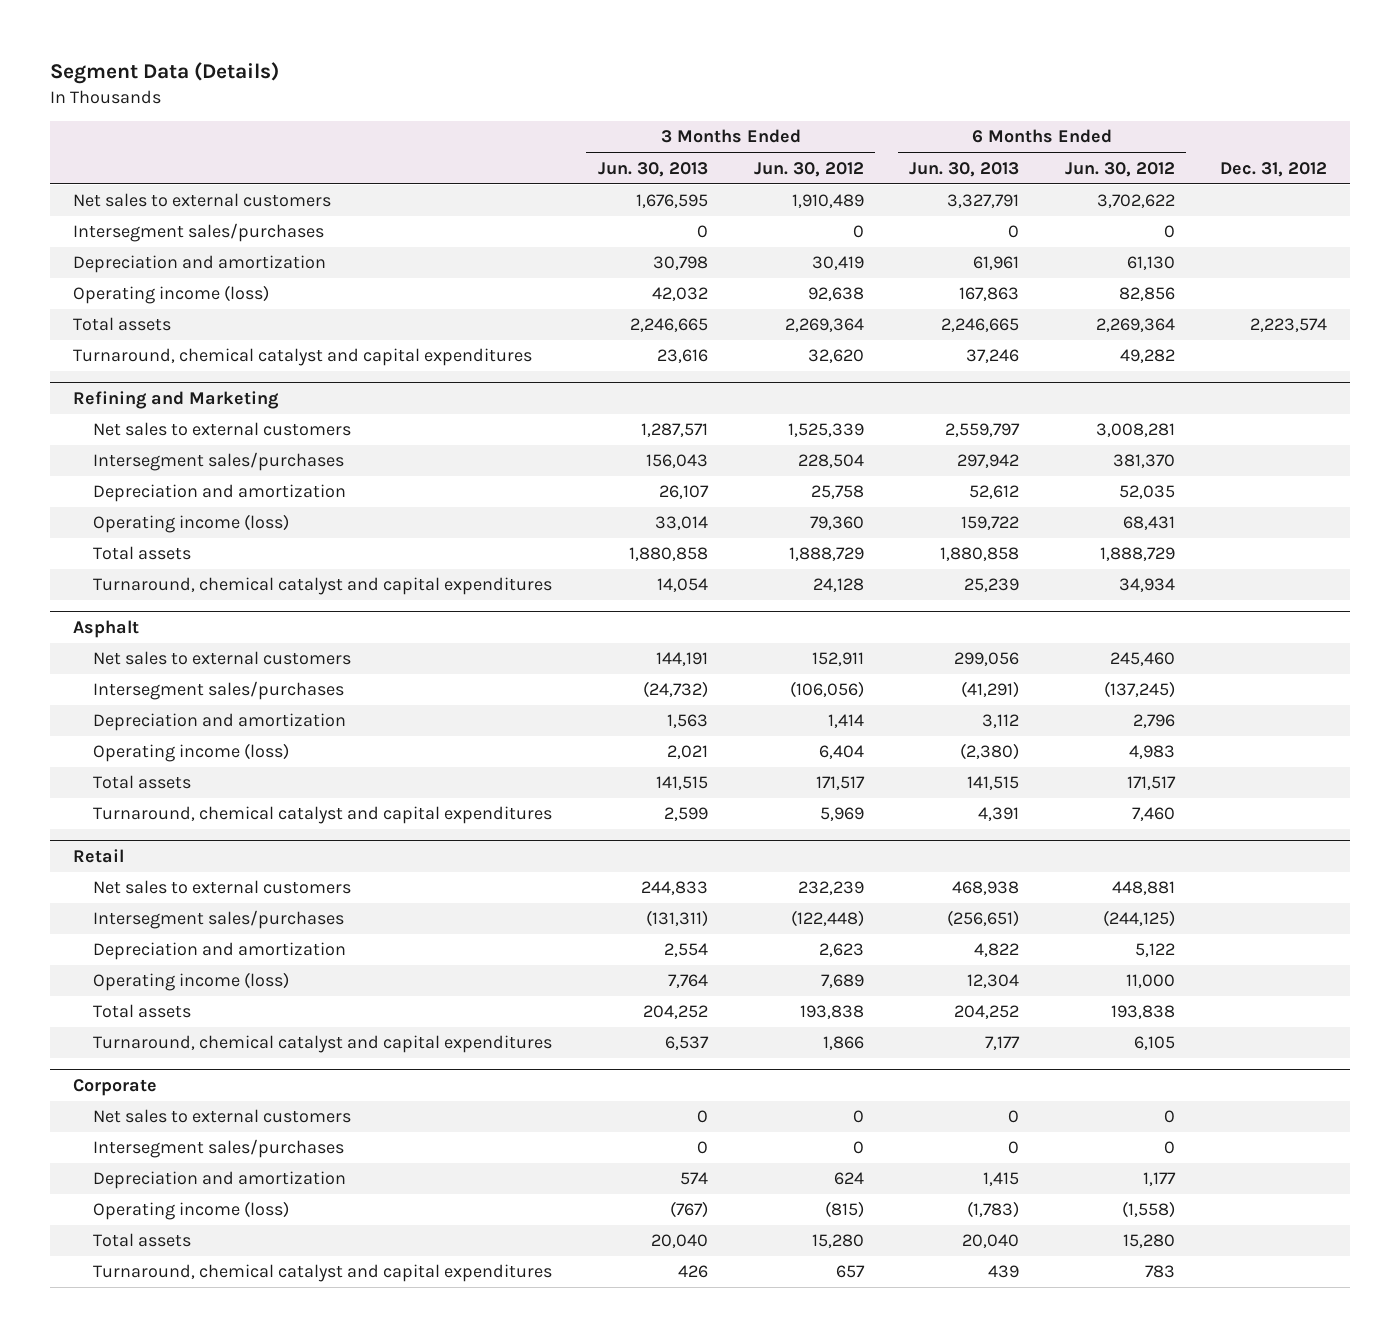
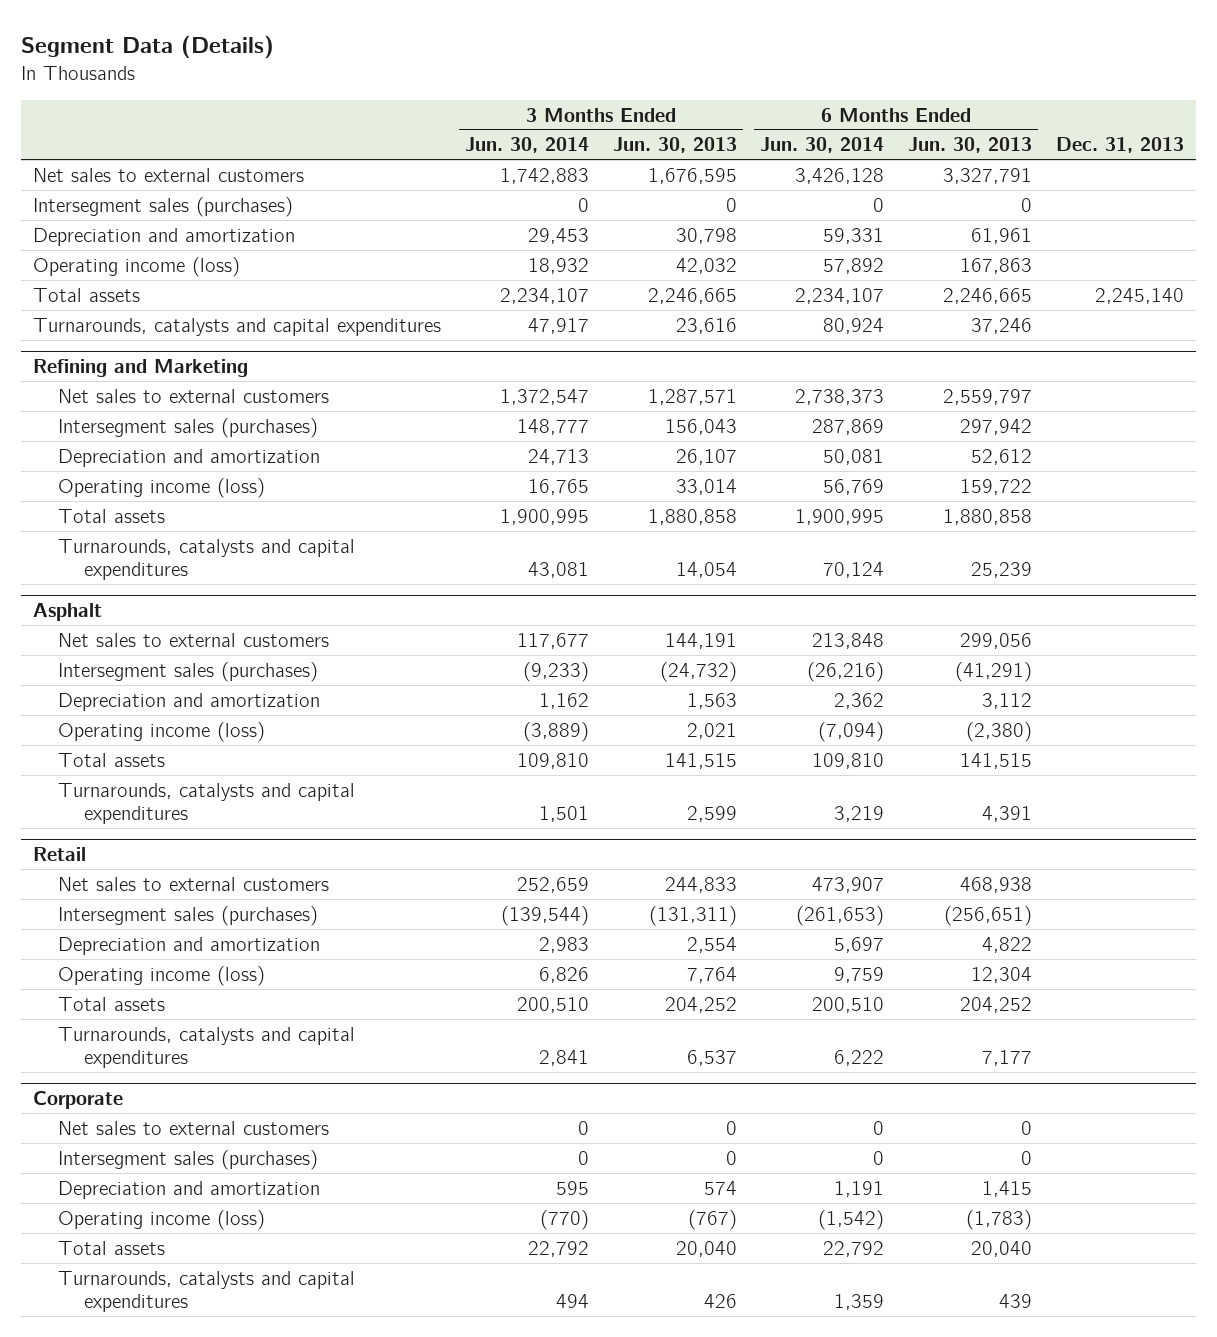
- | 3 Months Ended Jun. 30, 2013 | 3 Months Ended Jun. 30, 2012 | 6 Months Ended Jun. 30, 2013 | 6 Months Ended Jun. 30, 2012 | Dec. 31, 2012
+ | 3 Months Ended Jun. 30, 2014 | 3 Months Ended Jun. 30, 2013 | 6 Months Ended Jun. 30, 2014 | 6 Months Ended Jun. 30, 2013 | Dec. 31, 2013
- Intersegment sales/purchases | 0 | 0 | 0 | 0 |
+ Intersegment sales (purchases) | 0 | 0 | 0 | 0 |
- Turnaround, chemical catalyst and capital expenditures | 23,616 | 32,620 | 37,246 | 49,282 |
+ Turnarounds, catalysts and capital expenditures | 47,917 | 23,616 | 80,924 | 37,246 |
@ Refining and Marketing
- Intersegment sales/purchases | 156,043 | 228,504 | 297,942 | 381,370 |
+ Intersegment sales (purchases) | 148,777 | 156,043 | 287,869 | 297,942 |
- Turnaround, chemical catalyst and capital expenditures | 14,054 | 24,128 | 25,239 | 34,934 |
+ Turnarounds, catalysts and capital expenditures | 43,081 | 14,054 | 70,124 | 25,239 |
@ Asphalt
- Intersegment sales/purchases | (24,732) | (106,056) | (41,291) | (137,245) |
+ Intersegment sales (purchases) | (9,233) | (24,732) | (26,216) | (41,291) |
- Turnaround, chemical catalyst and capital expenditures | 2,599 | 5,969 | 4,391 | 7,460 |
+ Turnarounds, catalysts and capital expenditures | 1,501 | 2,599 | 3,219 | 4,391 |
@ Retail
- Intersegment sales/purchases | (131,311) | (122,448) | (256,651) | (244,125) |
+ Intersegment sales (purchases) | (139,544) | (131,311) | (261,653) | (256,651) |
- Turnaround, chemical catalyst and capital expenditures | 6,537 | 1,866 | 7,177 | 6,105 |
+ Turnarounds, catalysts and capital expenditures | 2,841 | 6,537 | 6,222 | 7,177 |
@ Corporate
- Intersegment sales/purchases | 0 | 0 | 0 | 0 |
+ Intersegment sales (purchases) | 0 | 0 | 0 | 0 |
- Turnaround, chemical catalyst and capital expenditures | 426 | 657 | 439 | 783 |
+ Turnarounds, catalysts and capital expenditures | 494 | 426 | 1,359 | 439 |

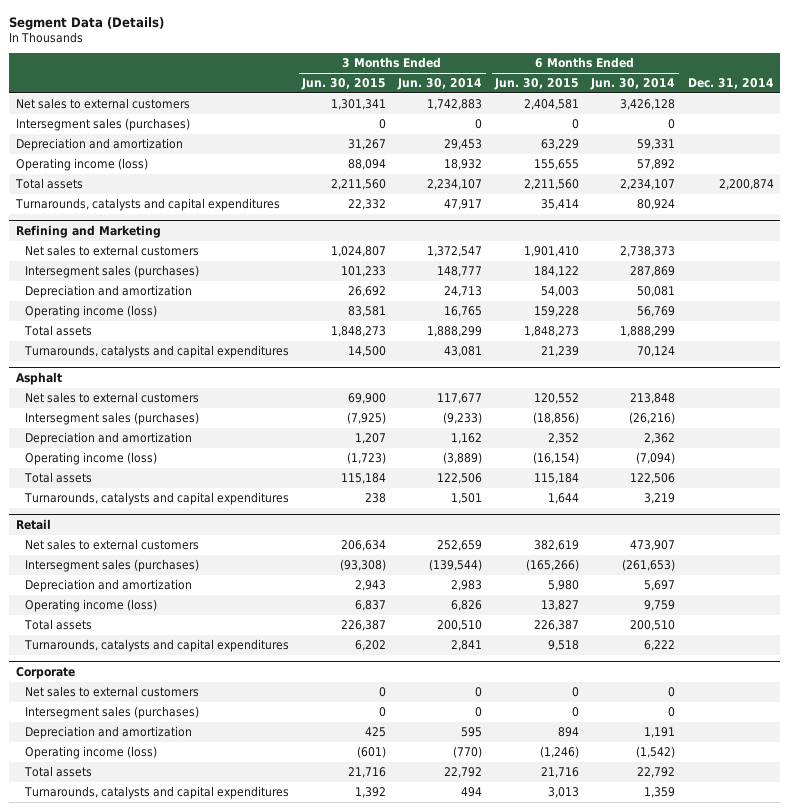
- | 3 Months Ended Jun. 30, 2014 | 3 Months Ended Jun. 30, 2013 | 6 Months Ended Jun. 30, 2014 | 6 Months Ended Jun. 30, 2013 | Dec. 31, 2013
+ | 3 Months Ended Jun. 30, 2015 | 3 Months Ended Jun. 30, 2014 | 6 Months Ended Jun. 30, 2015 | 6 Months Ended Jun. 30, 2014 | Dec. 31, 2014
@ Refining and Marketing
- Total assets | 1,900,995 | 1,880,858 | 1,900,995 | 1,880,858 |
+ Total assets | 1,848,273 | 1,888,299 | 1,848,273 | 1,888,299 |
@ Asphalt
- Total assets | 109,810 | 141,515 | 109,810 | 141,515 |
+ Total assets | 115,184 | 122,506 | 115,184 | 122,506 |

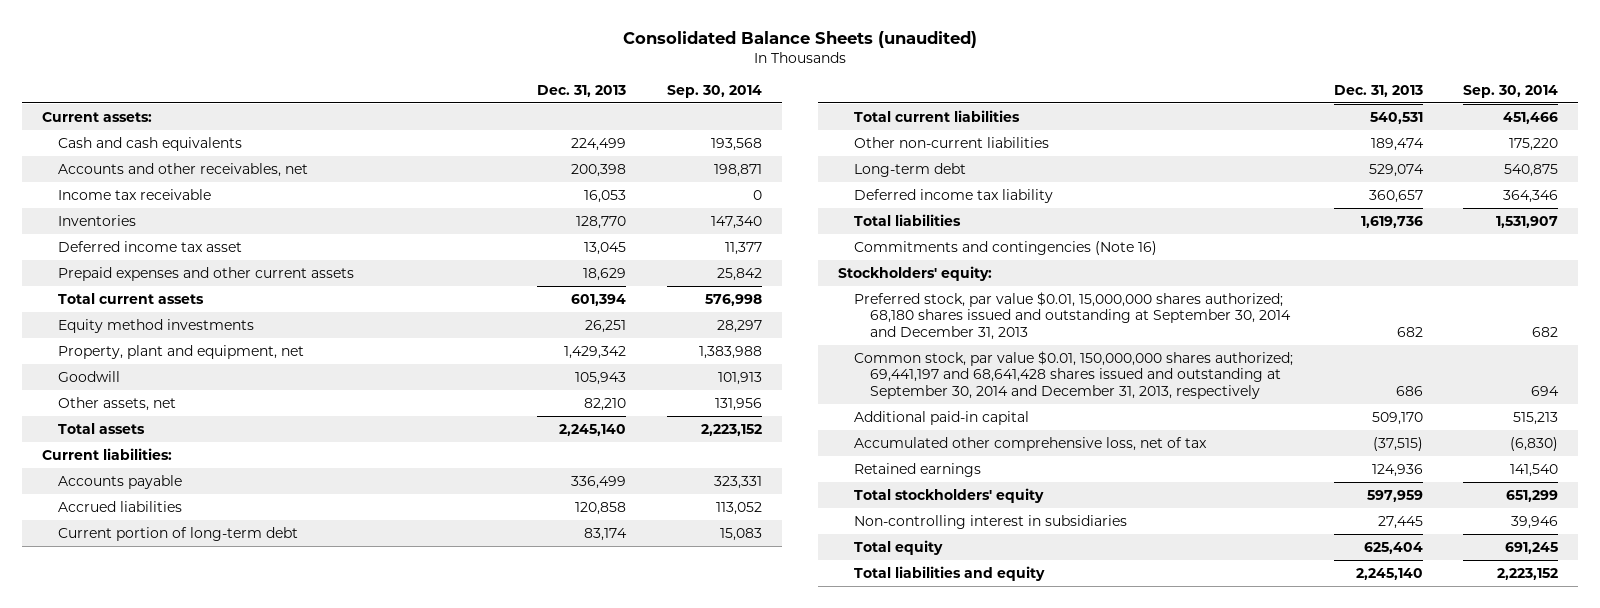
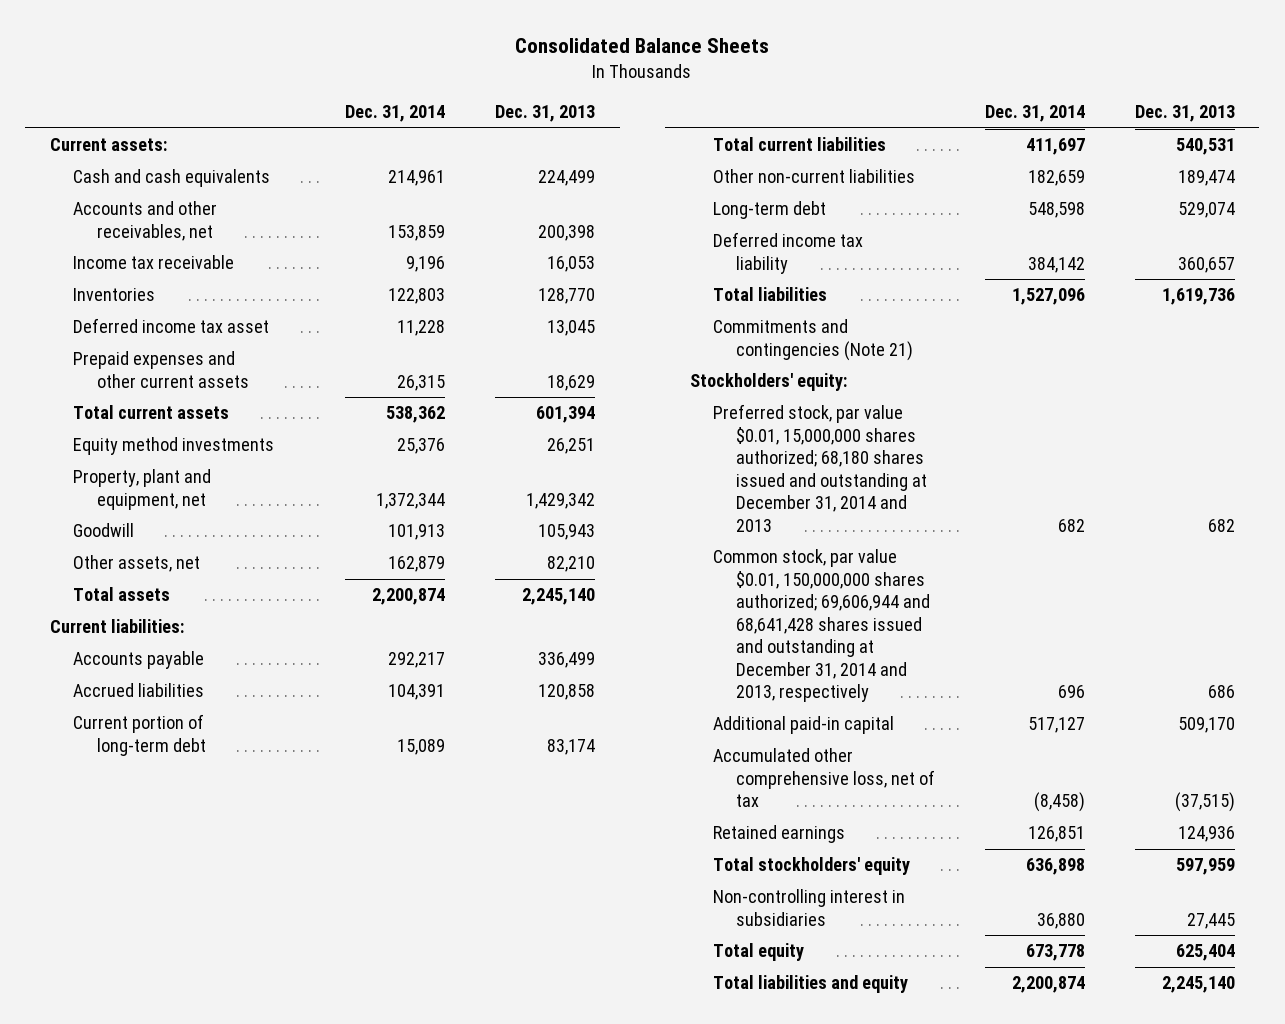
- Consolidated Balance Sheets (unaudited)
+ Consolidated Balance Sheets
- | Dec. 31, 2013 | Sep. 30, 2014
+ | Dec. 31, 2014 | Dec. 31, 2013
- Commitments and contingencies (Note 16)
+ Commitments and contingencies (Note 21)
- Preferred stock, par value $0.01, 15,000,000 shares authorized; 68,180 shares issued and outstanding at September 30, 2014 and December 31, 2013 | 682 | 682
- Common stock, par value $0.01, 150,000,000 shares authorized; 69,441,197 and 68,641,428 shares issued and outstanding at September 30, 2014 and December 31, 2013, respectively | 686 | 694
+ Preferred stock, par value $0.01, 15,000,000 shares authorized; 68,180 shares issued and outstanding at December 31, 2014 and 2013 | 682 | 682
+ Common stock, par value $0.01, 150,000,000 shares authorized; 69,606,944 and 68,641,428 shares issued and outstanding at December 31, 2014 and 2013, respectively | 696 | 686

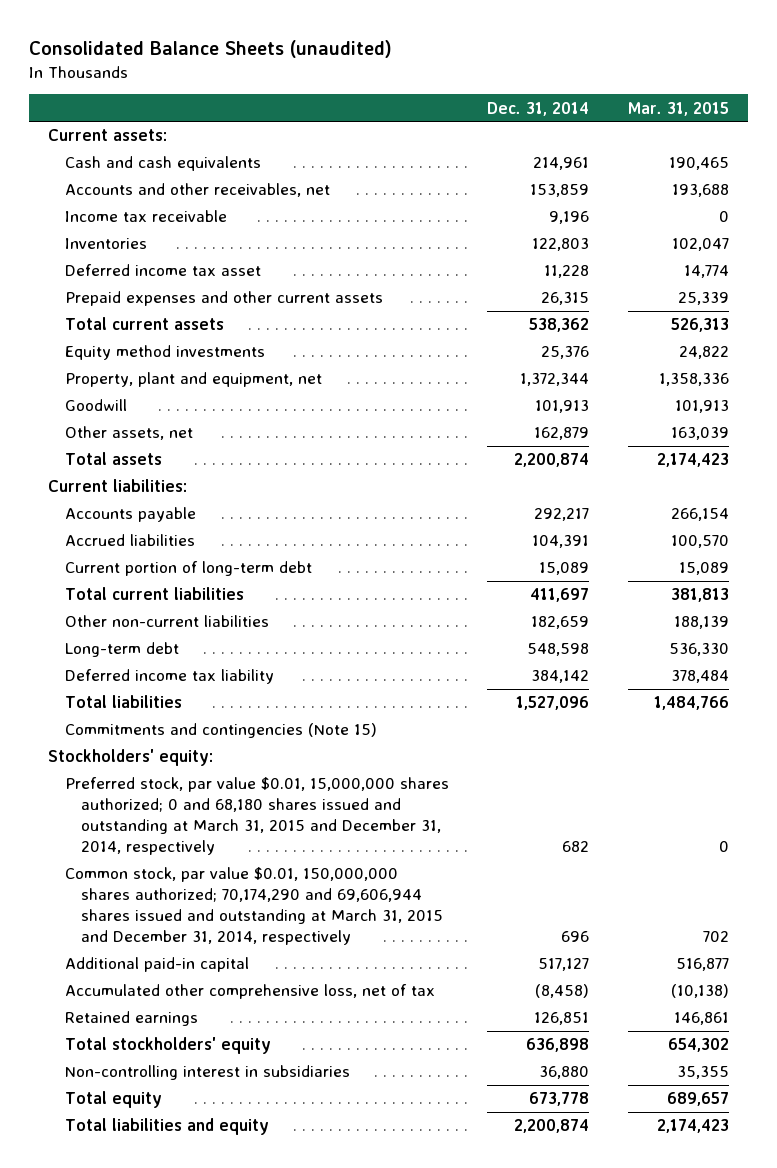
- Consolidated Balance Sheets
+ Consolidated Balance Sheets (unaudited)
- | Dec. 31, 2014 | Dec. 31, 2013
+ | Dec. 31, 2014 | Mar. 31, 2015
- Commitments and contingencies (Note 21)
+ Commitments and contingencies (Note 15)
- Preferred stock, par value $0.01, 15,000,000 shares authorized; 68,180 shares issued and outstanding at December 31, 2014 and 2013 | 682 | 682
- Common stock, par value $0.01, 150,000,000 shares authorized; 69,606,944 and 68,641,428 shares issued and outstanding at December 31, 2014 and 2013, respectively | 696 | 686
+ Preferred stock, par value $0.01, 15,000,000 shares authorized; 0 and 68,180 shares issued and outstanding at March 31, 2015 and December 31, 2014, respectively | 682 | 0
+ Common stock, par value $0.01, 150,000,000 shares authorized; 70,174,290 and 69,606,944 shares issued and outstanding at March 31, 2015 and December 31, 2014, respectively | 696 | 702

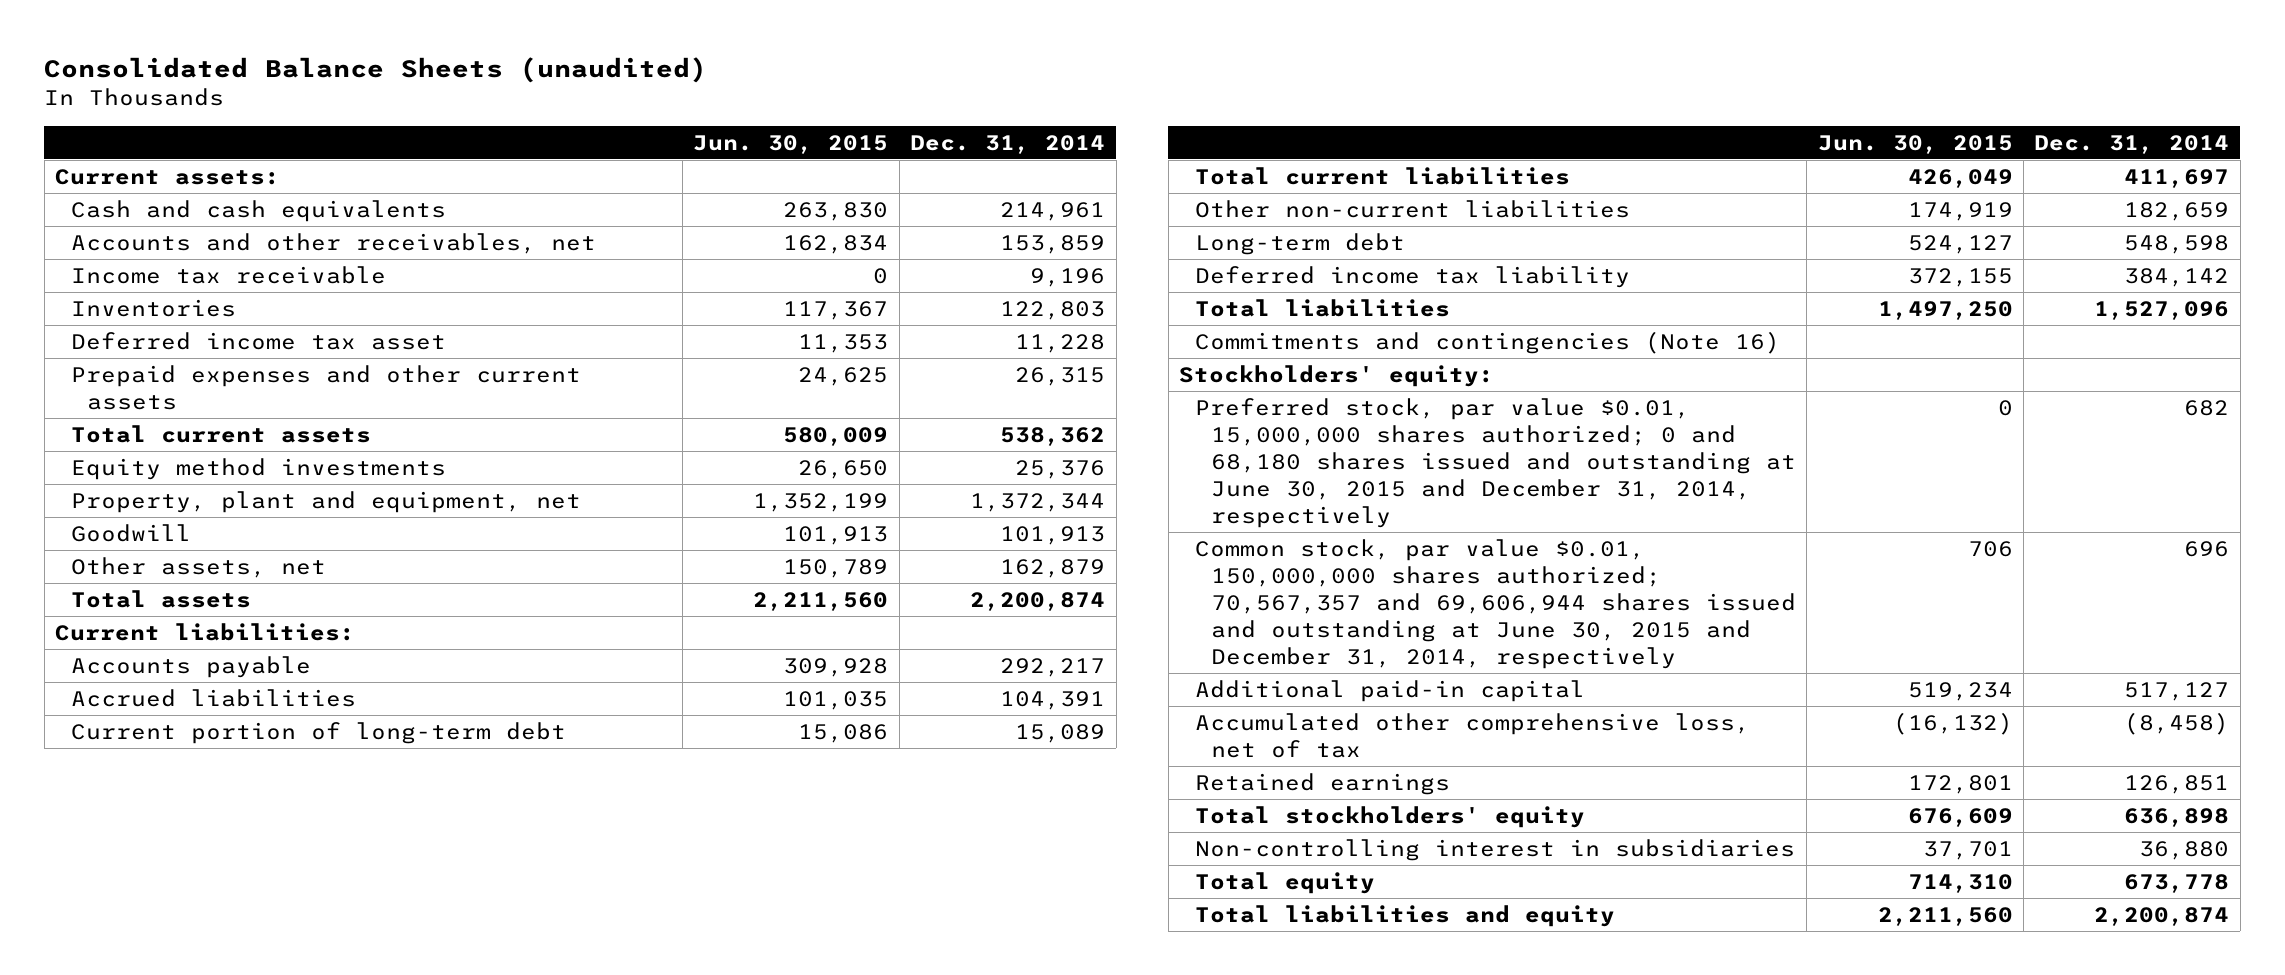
- | Dec. 31, 2014 | Mar. 31, 2015
+ | Jun. 30, 2015 | Dec. 31, 2014
- Commitments and contingencies (Note 15)
+ Commitments and contingencies (Note 16)
- Preferred stock, par value $0.01, 15,000,000 shares authorized; 0 and 68,180 shares issued and outstanding at March 31, 2015 and December 31, 2014, respectively | 682 | 0
- Common stock, par value $0.01, 150,000,000 shares authorized; 70,174,290 and 69,606,944 shares issued and outstanding at March 31, 2015 and December 31, 2014, respectively | 696 | 702
+ Preferred stock, par value $0.01, 15,000,000 shares authorized; 0 and 68,180 shares issued and outstanding at June 30, 2015 and December 31, 2014, respectively | 0 | 682
+ Common stock, par value $0.01, 150,000,000 shares authorized; 70,567,357 and 69,606,944 shares issued and outstanding at June 30, 2015 and December 31, 2014, respectively | 706 | 696

